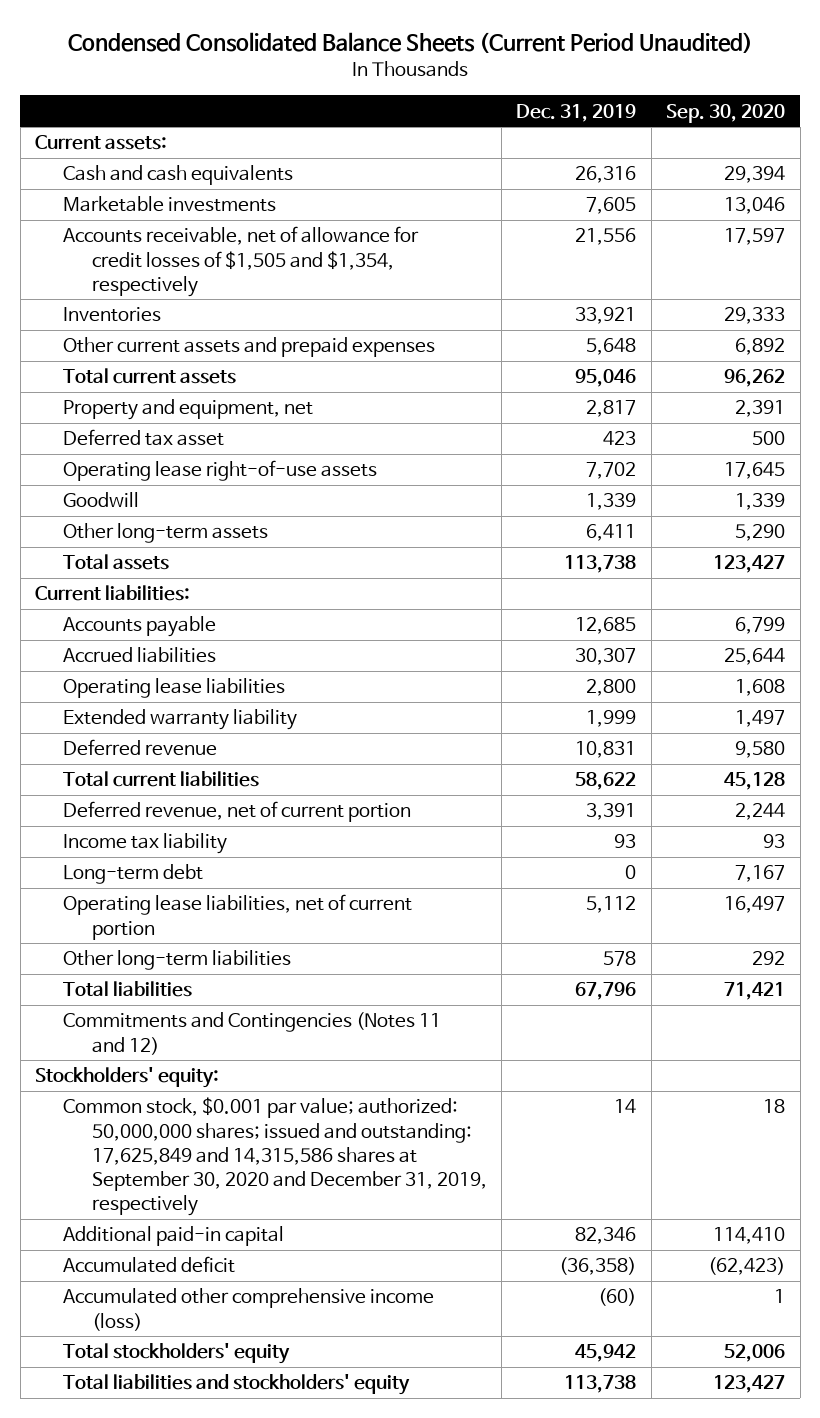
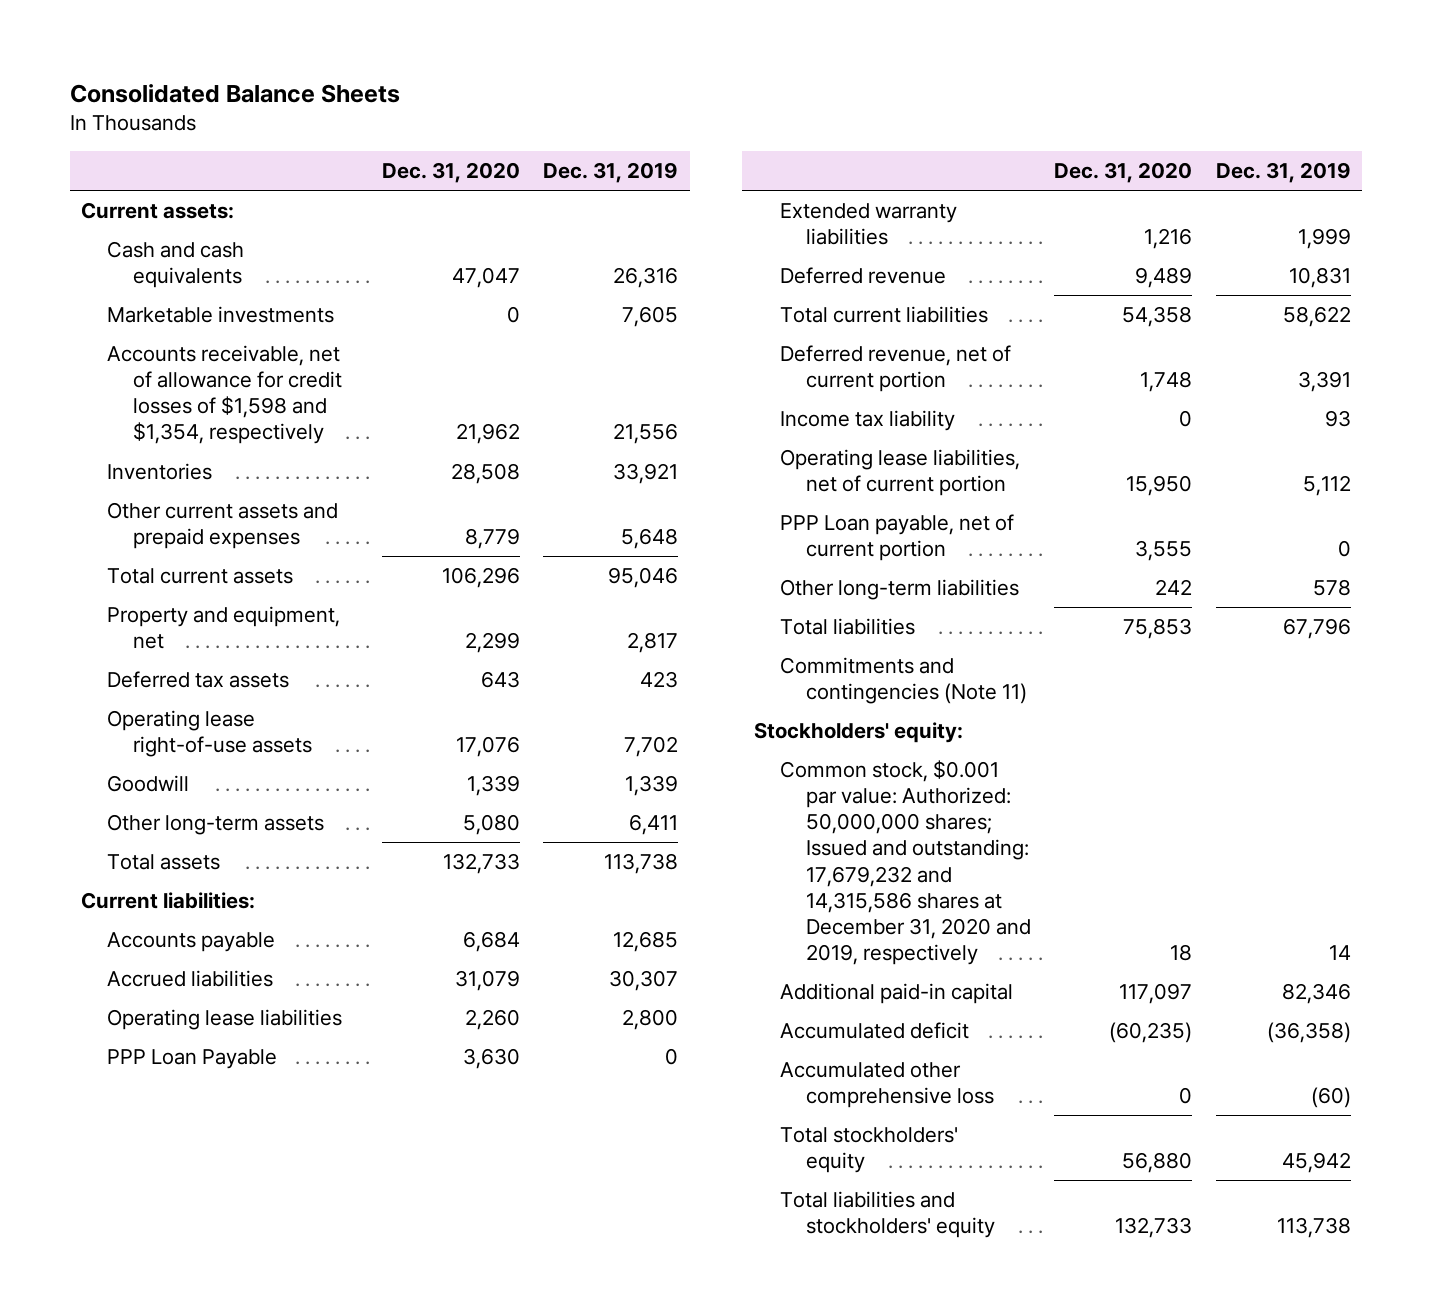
- Condensed Consolidated Balance Sheets (Current Period Unaudited)
+ Consolidated Balance Sheets
- | Dec. 31, 2019 | Sep. 30, 2020
+ | Dec. 31, 2020 | Dec. 31, 2019
- Accounts receivable, net of allowance for credit losses of $1,505 and $1,354, respectively | 21,556 | 17,597
+ Accounts receivable, net of allowance for credit losses of $1,598 and $1,354, respectively | 21,962 | 21,556
- Deferred tax asset | 423 | 500
+ Deferred tax assets | 643 | 423
- Extended warranty liability | 1,999 | 1,497
+ PPP Loan Payable | 3,630 | 0
+ Extended warranty liabilities | 1,216 | 1,999
- Long-term debt | 0 | 7,167
+ PPP Loan payable, net of current portion | 3,555 | 0
- Commitments and Contingencies (Notes 11 and 12)
+ Commitments and contingencies (Note 11)
- Common stock, $0.001 par value; authorized: 50,000,000 shares; issued and outstanding: 17,625,849 and 14,315,586 shares at September 30, 2020 and December 31, 2019, respectively | 14 | 18
+ Common stock, $0.001 par value: Authorized: 50,000,000 shares; Issued and outstanding: 17,679,232 and 14,315,586 shares at December 31, 2020 and 2019, respectively | 18 | 14
- Accumulated other comprehensive income (loss) | (60) | 1
+ Accumulated other comprehensive loss | 0 | (60)

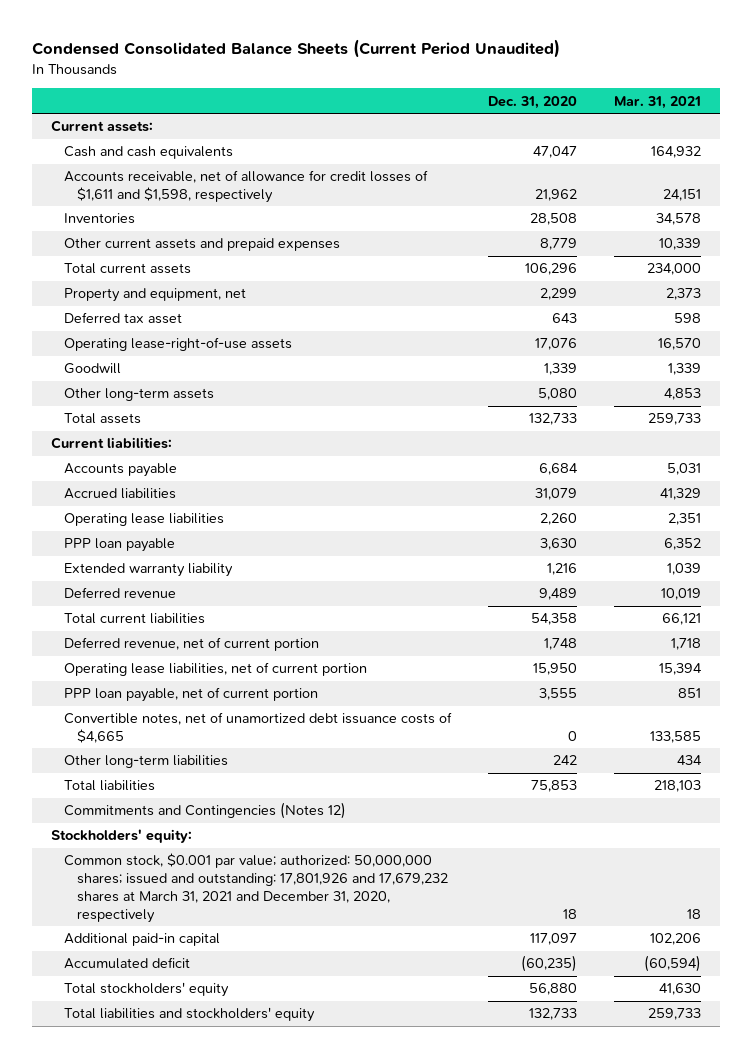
- Consolidated Balance Sheets
+ Condensed Consolidated Balance Sheets (Current Period Unaudited)
- | Dec. 31, 2020 | Dec. 31, 2019
+ | Dec. 31, 2020 | Mar. 31, 2021
- Marketable investments | 0 | 7,605
- Accounts receivable, net of allowance for credit losses of $1,598 and $1,354, respectively | 21,962 | 21,556
+ Accounts receivable, net of allowance for credit losses of $1,611 and $1,598, respectively | 21,962 | 24,151
- Deferred tax assets | 643 | 423
- Operating lease right-of-use assets | 17,076 | 7,702
+ Deferred tax asset | 643 | 598
+ Operating lease-right-of-use assets | 17,076 | 16,570
- PPP Loan Payable | 3,630 | 0
- Extended warranty liabilities | 1,216 | 1,999
+ PPP loan payable | 3,630 | 6,352
+ Extended warranty liability | 1,216 | 1,039
- Income tax liability | 0 | 93
- PPP Loan payable, net of current portion | 3,555 | 0
+ PPP loan payable, net of current portion | 3,555 | 851
+ Convertible notes, net of unamortized debt issuance costs of $4,665 | 0 | 133,585
- Commitments and contingencies (Note 11)
+ Commitments and Contingencies (Notes 12)
- Common stock, $0.001 par value: Authorized: 50,000,000 shares; Issued and outstanding: 17,679,232 and 14,315,586 shares at December 31, 2020 and 2019, respectively | 18 | 14
+ Common stock, $0.001 par value; authorized: 50,000,000 shares; issued and outstanding: 17,801,926 and 17,679,232 shares at March 31, 2021 and December 31, 2020, respectively | 18 | 18
- Accumulated other comprehensive loss | 0 | (60)

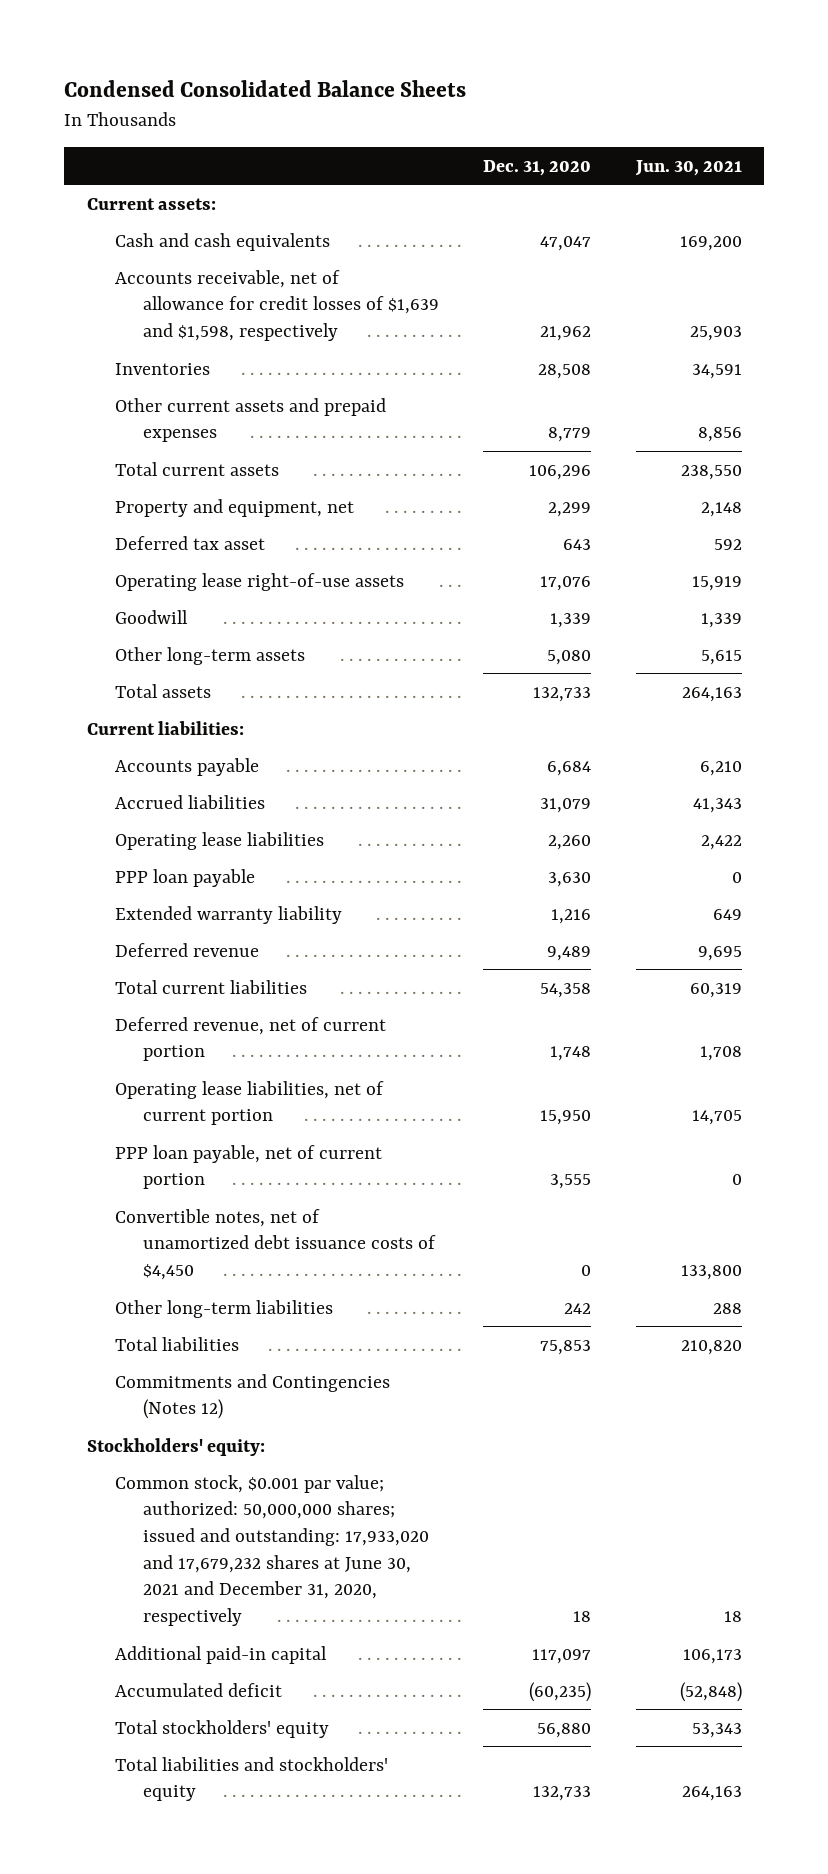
- Condensed Consolidated Balance Sheets (Current Period Unaudited)
+ Condensed Consolidated Balance Sheets
- | Dec. 31, 2020 | Mar. 31, 2021
+ | Dec. 31, 2020 | Jun. 30, 2021
- Accounts receivable, net of allowance for credit losses of $1,611 and $1,598, respectively | 21,962 | 24,151
+ Accounts receivable, net of allowance for credit losses of $1,639 and $1,598, respectively | 21,962 | 25,903
- Operating lease-right-of-use assets | 17,076 | 16,570
+ Operating lease right-of-use assets | 17,076 | 15,919
- Convertible notes, net of unamortized debt issuance costs of $4,665 | 0 | 133,585
+ Convertible notes, net of unamortized debt issuance costs of $4,450 | 0 | 133,800
- Common stock, $0.001 par value; authorized: 50,000,000 shares; issued and outstanding: 17,801,926 and 17,679,232 shares at March 31, 2021 and December 31, 2020, respectively | 18 | 18
+ Common stock, $0.001 par value; authorized: 50,000,000 shares; issued and outstanding: 17,933,020 and 17,679,232 shares at June 30, 2021 and December 31, 2020, respectively | 18 | 18

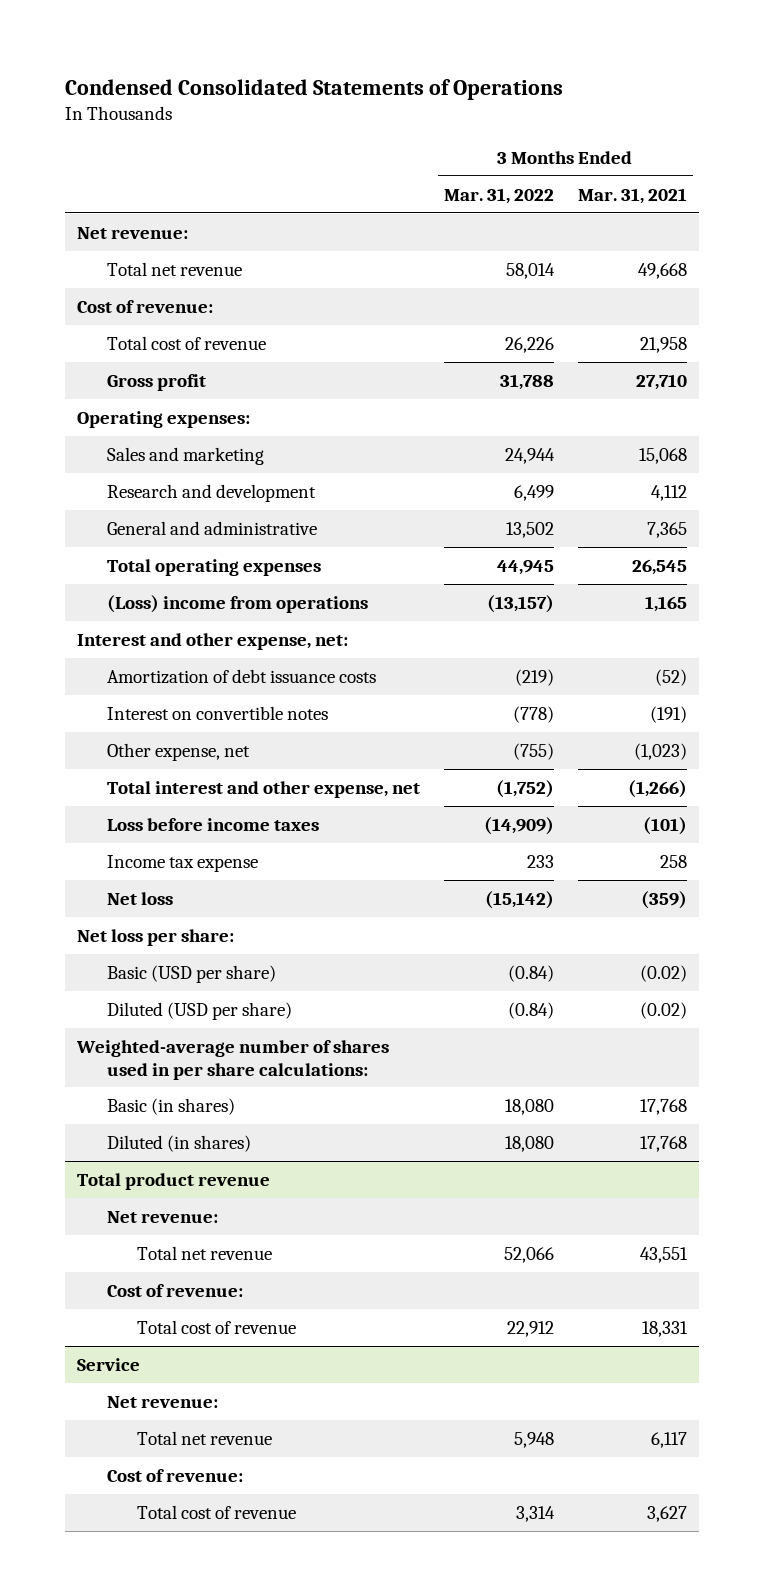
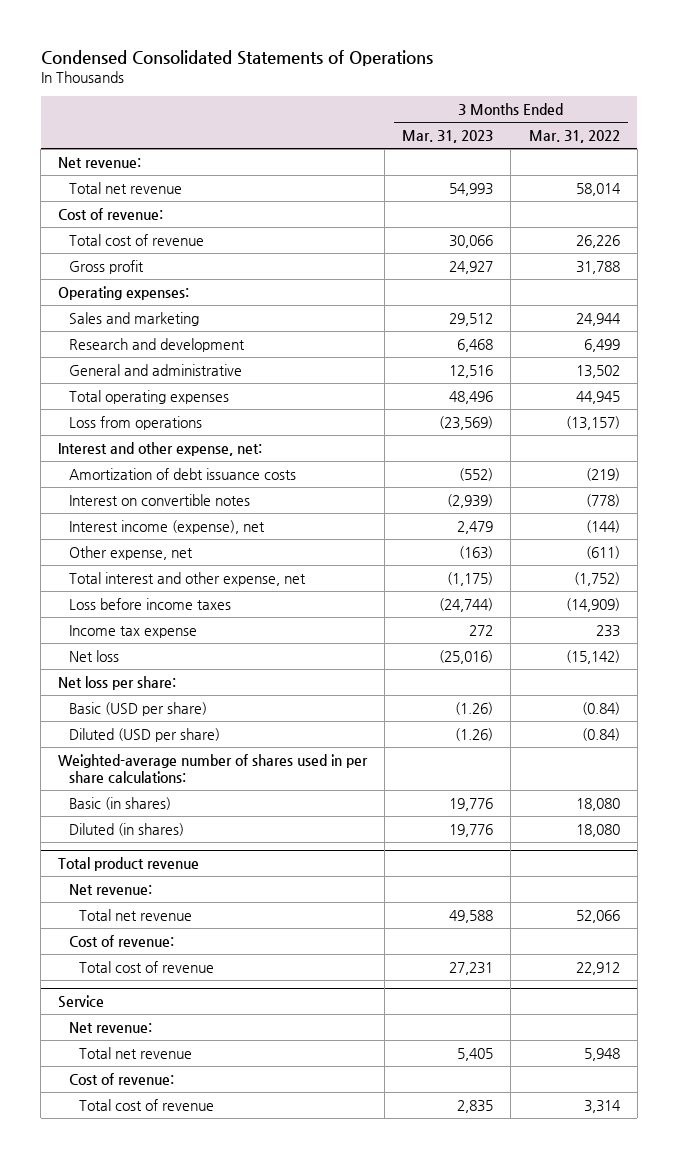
- | 3 Months Ended Mar. 31, 2022 | 3 Months Ended Mar. 31, 2021
+ | 3 Months Ended Mar. 31, 2023 | 3 Months Ended Mar. 31, 2022
- (Loss) income from operations | (13,157) | 1,165
+ Loss from operations | (23,569) | (13,157)
- Other expense, net | (755) | (1,023)
+ Interest income (expense), net | 2,479 | (144)
+ Other expense, net | (163) | (611)

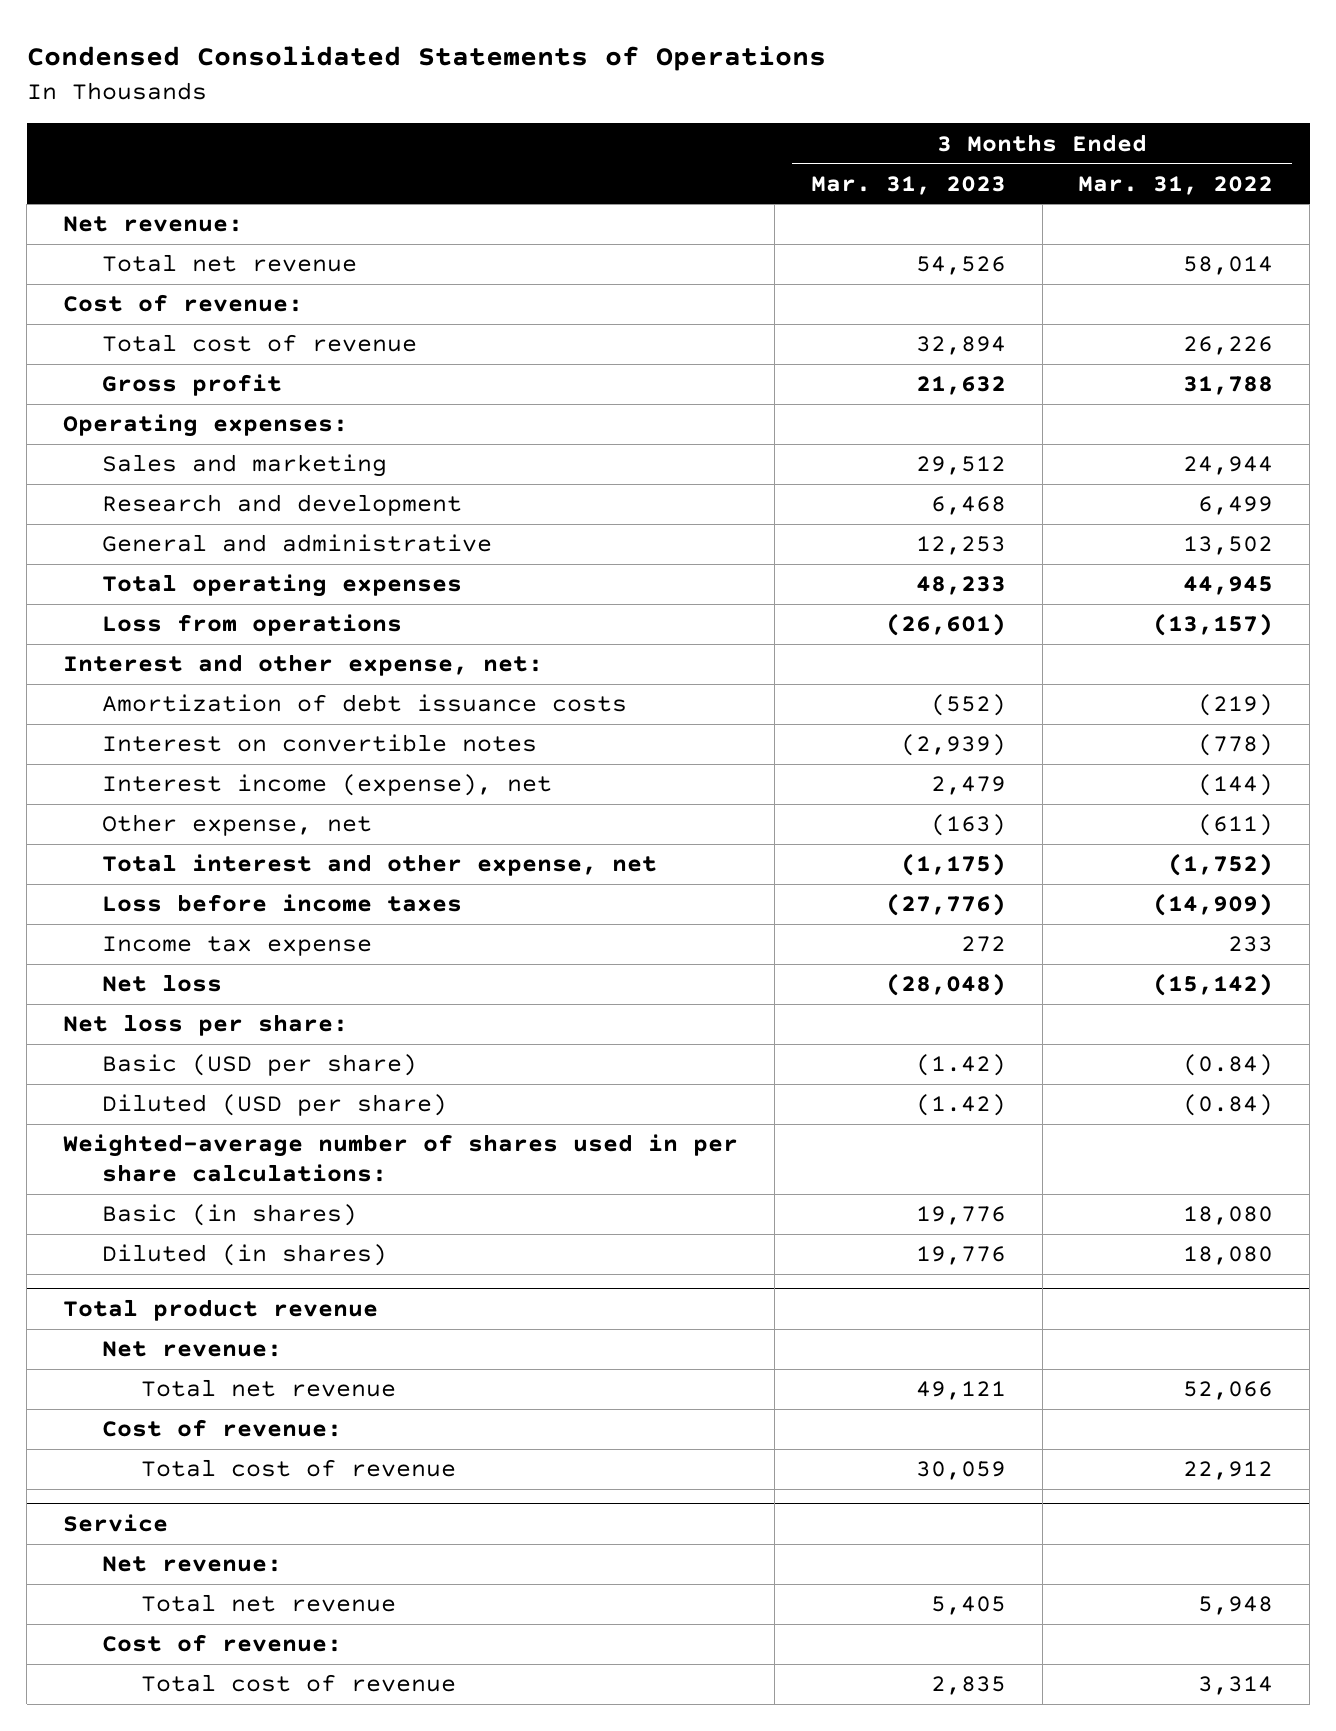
- Total net revenue | 54,993 | 58,014
+ Total net revenue | 54,526 | 58,014
- Total cost of revenue | 30,066 | 26,226
- Gross profit | 24,927 | 31,788
+ Total cost of revenue | 32,894 | 26,226
+ Gross profit | 21,632 | 31,788
- General and administrative | 12,516 | 13,502
- Total operating expenses | 48,496 | 44,945
- Loss from operations | (23,569) | (13,157)
+ General and administrative | 12,253 | 13,502
+ Total operating expenses | 48,233 | 44,945
+ Loss from operations | (26,601) | (13,157)
- Loss before income taxes | (24,744) | (14,909)
+ Loss before income taxes | (27,776) | (14,909)
- Net loss | (25,016) | (15,142)
+ Net loss | (28,048) | (15,142)
- Basic (USD per share) | (1.26) | (0.84)
- Diluted (USD per share) | (1.26) | (0.84)
+ Basic (USD per share) | (1.42) | (0.84)
+ Diluted (USD per share) | (1.42) | (0.84)
@ Total product revenue
- Total net revenue | 49,588 | 52,066
+ Total net revenue | 49,121 | 52,066
- Total cost of revenue | 27,231 | 22,912
+ Total cost of revenue | 30,059 | 22,912

